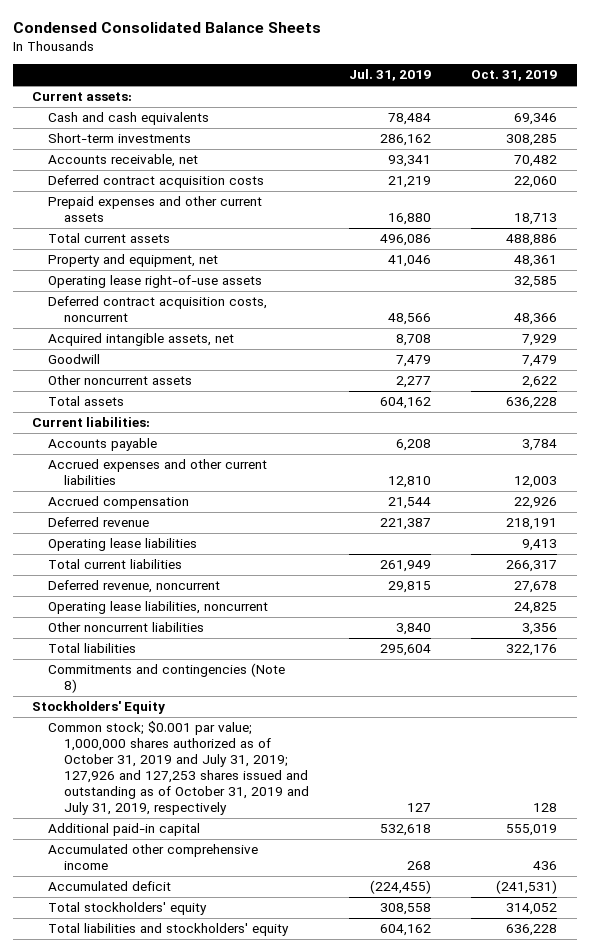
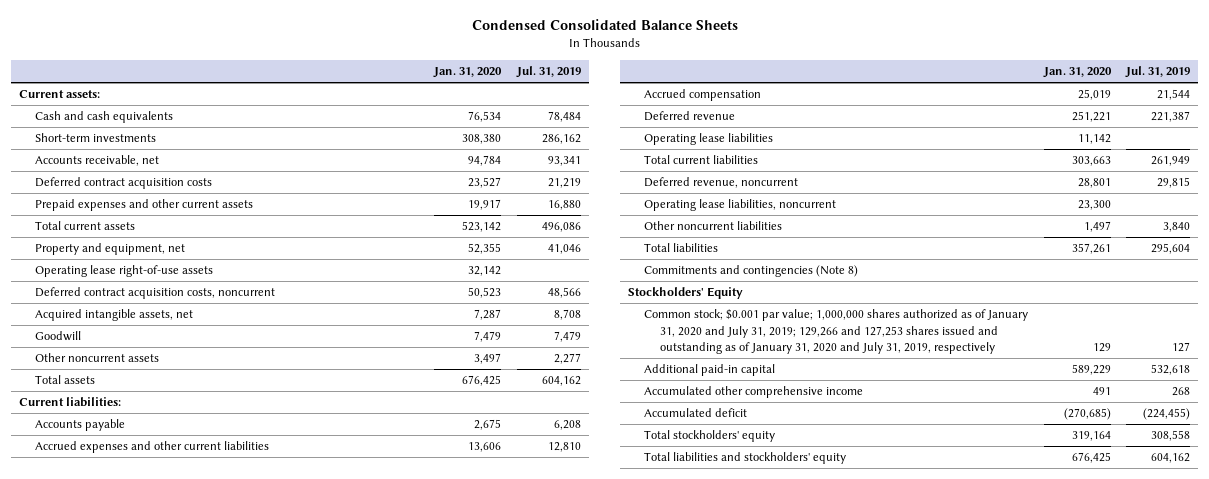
- | Jul. 31, 2019 | Oct. 31, 2019
+ | Jan. 31, 2020 | Jul. 31, 2019
- Common stock; $0.001 par value; 1,000,000 shares authorized as of October 31, 2019 and July 31, 2019; 127,926 and 127,253 shares issued and outstanding as of October 31, 2019 and July 31, 2019, respectively | 127 | 128
+ Common stock; $0.001 par value; 1,000,000 shares authorized as of January 31, 2020 and July 31, 2019; 129,266 and 127,253 shares issued and outstanding as of January 31, 2020 and July 31, 2019, respectively | 129 | 127

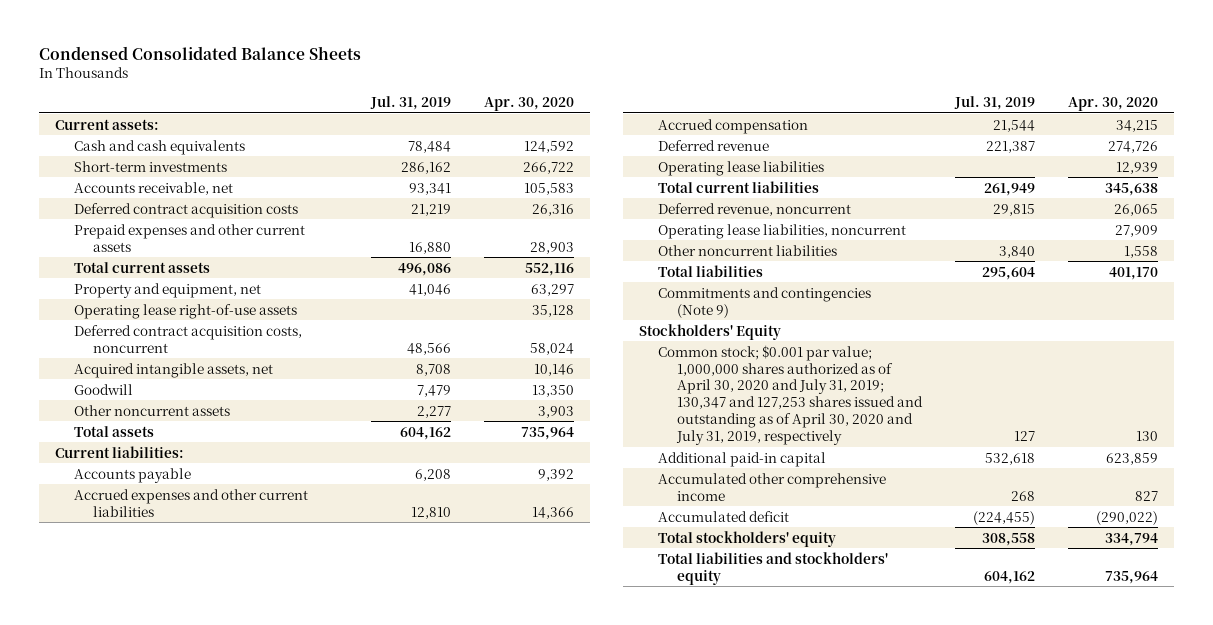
- | Jan. 31, 2020 | Jul. 31, 2019
+ | Jul. 31, 2019 | Apr. 30, 2020
- Commitments and contingencies (Note 8)
+ Commitments and contingencies (Note 9)
- Common stock; $0.001 par value; 1,000,000 shares authorized as of January 31, 2020 and July 31, 2019; 129,266 and 127,253 shares issued and outstanding as of January 31, 2020 and July 31, 2019, respectively | 129 | 127
+ Common stock; $0.001 par value; 1,000,000 shares authorized as of April 30, 2020 and July 31, 2019; 130,347 and 127,253 shares issued and outstanding as of April 30, 2020 and July 31, 2019, respectively | 127 | 130

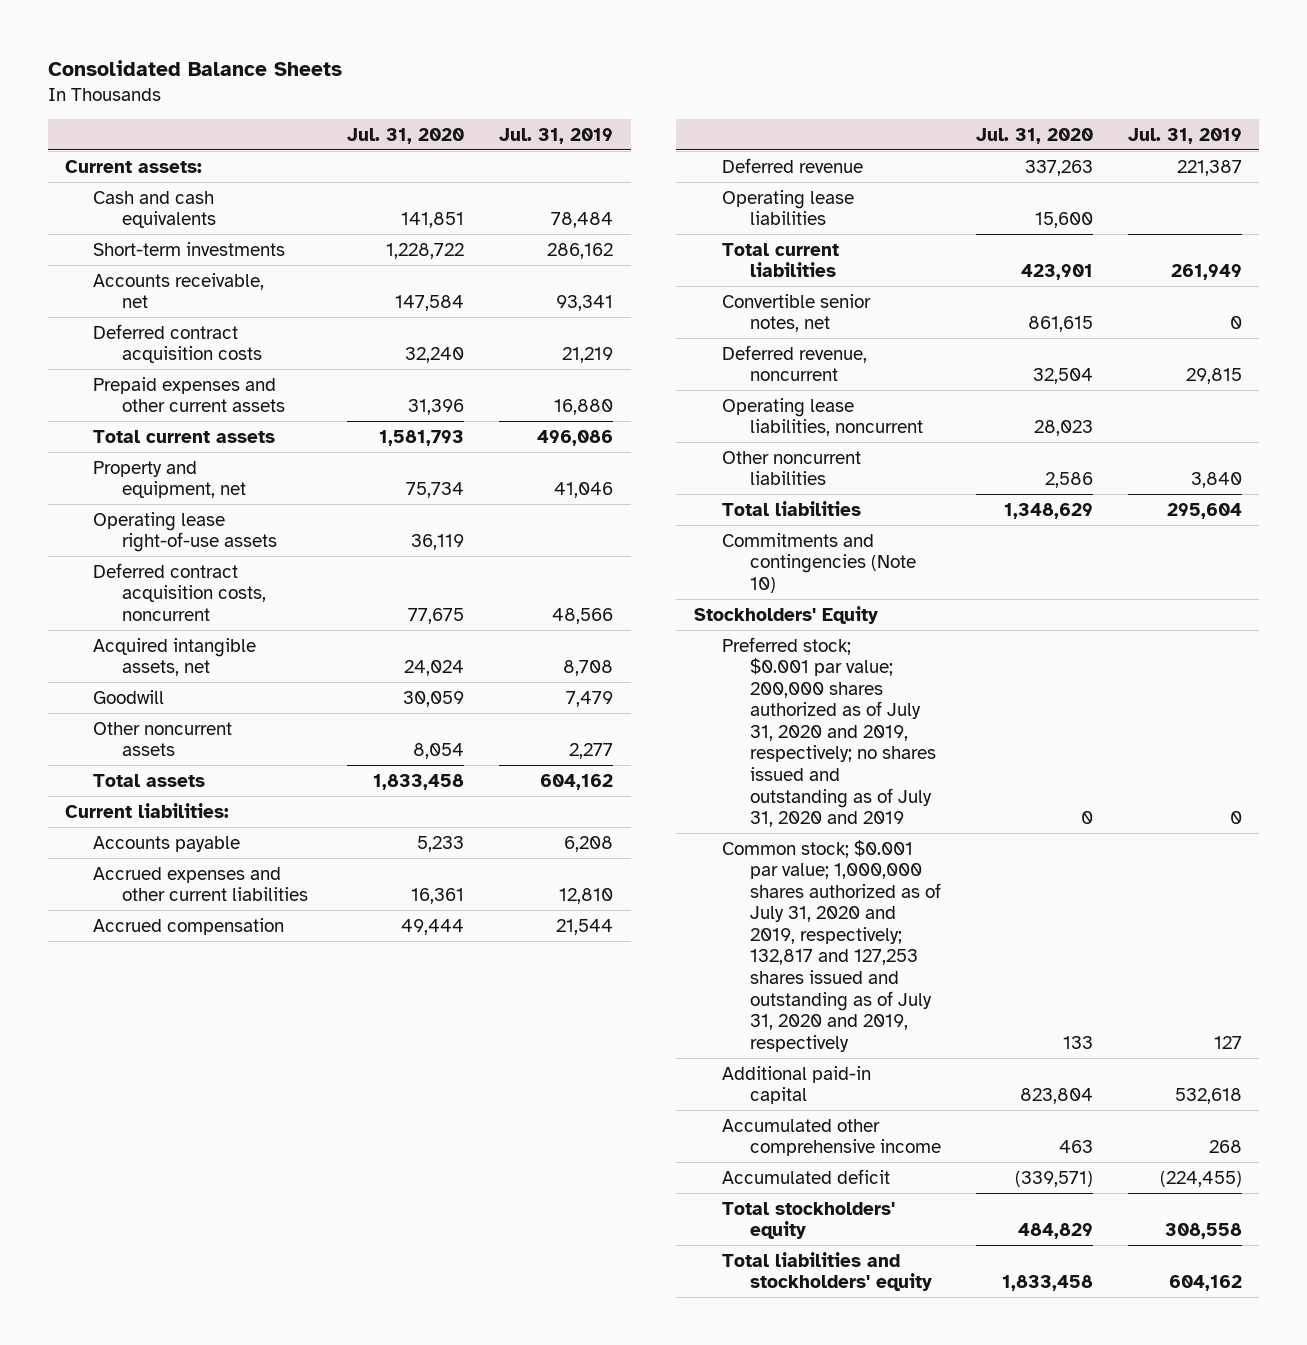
- Condensed Consolidated Balance Sheets
+ Consolidated Balance Sheets
- | Jul. 31, 2019 | Apr. 30, 2020
+ | Jul. 31, 2020 | Jul. 31, 2019
+ Convertible senior notes, net | 861,615 | 0
- Commitments and contingencies (Note 9)
+ Commitments and contingencies (Note 10)
- Common stock; $0.001 par value; 1,000,000 shares authorized as of April 30, 2020 and July 31, 2019; 130,347 and 127,253 shares issued and outstanding as of April 30, 2020 and July 31, 2019, respectively | 127 | 130
+ Preferred stock; $0.001 par value; 200,000 shares authorized as of July 31, 2020 and 2019, respectively; no shares issued and outstanding as of July 31, 2020 and 2019 | 0 | 0
+ Common stock; $0.001 par value; 1,000,000 shares authorized as of July 31, 2020 and 2019, respectively; 132,817 and 127,253 shares issued and outstanding as of July 31, 2020 and 2019, respectively | 133 | 127

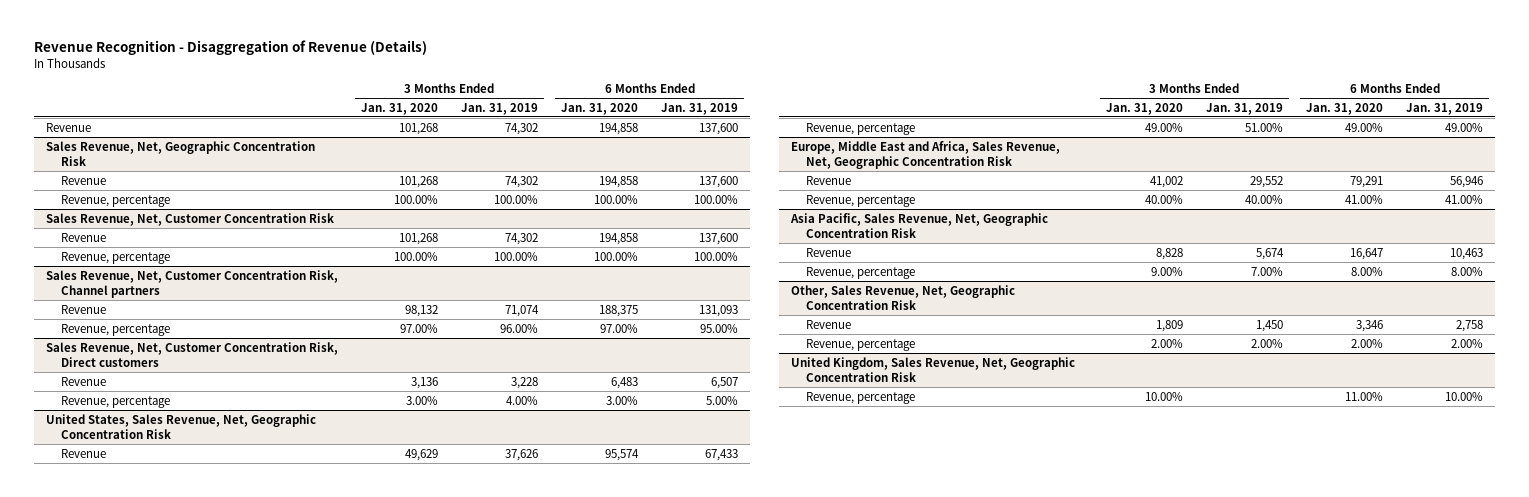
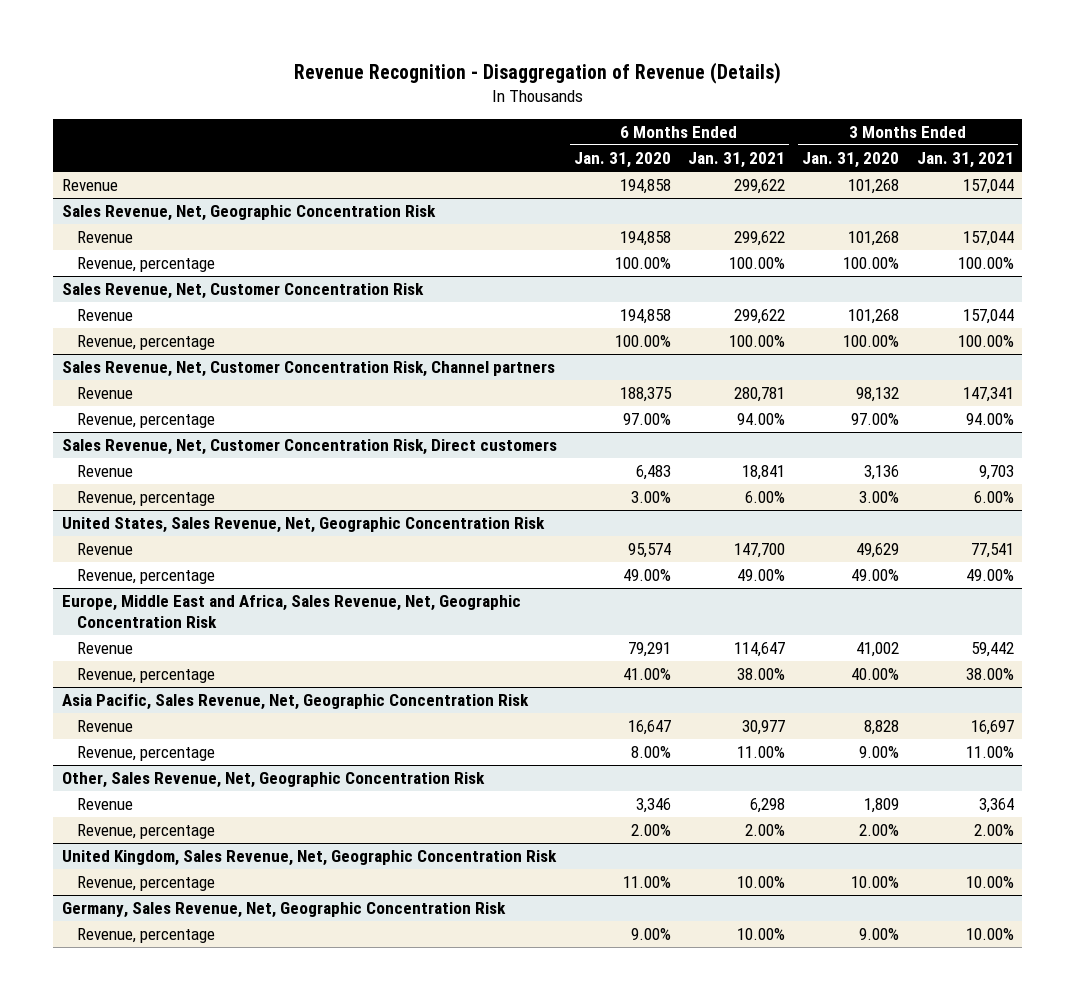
- | 3 Months Ended Jan. 31, 2020 | 3 Months Ended Jan. 31, 2019 | 6 Months Ended Jan. 31, 2020 | 6 Months Ended Jan. 31, 2019
+ | 6 Months Ended Jan. 31, 2020 | 6 Months Ended Jan. 31, 2021 | 3 Months Ended Jan. 31, 2020 | 3 Months Ended Jan. 31, 2021
+ Germany, Sales Revenue, Net, Geographic Concentration Risk
+ Revenue, percentage | 9.00% | 10.00% | 9.00% | 10.00%

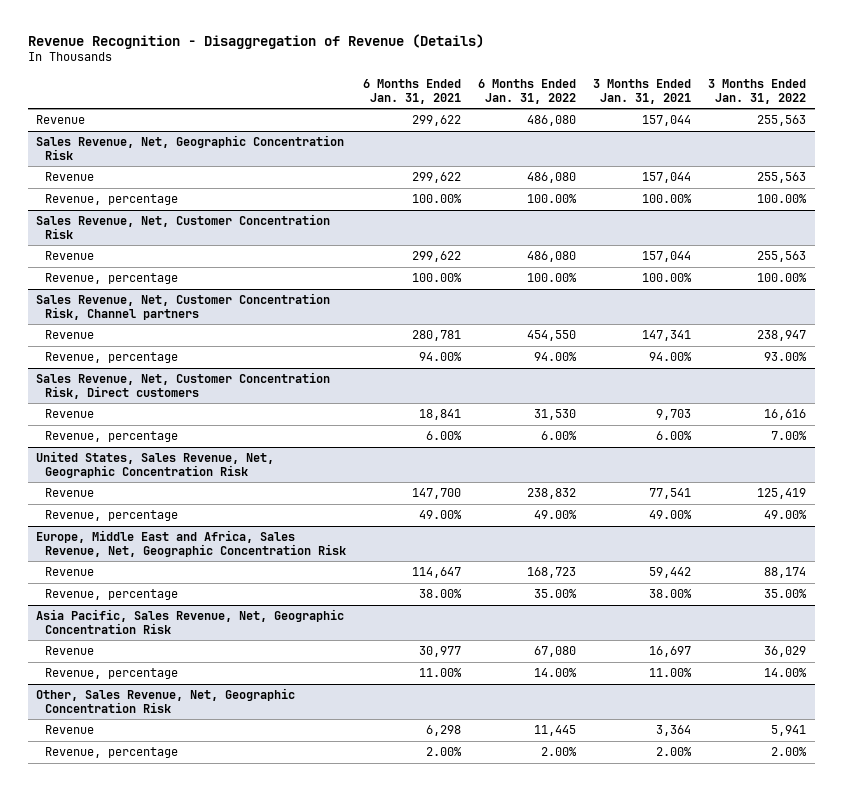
- | 6 Months Ended Jan. 31, 2020 | 6 Months Ended Jan. 31, 2021 | 3 Months Ended Jan. 31, 2020 | 3 Months Ended Jan. 31, 2021
+ | 6 Months Ended Jan. 31, 2021 | 6 Months Ended Jan. 31, 2022 | 3 Months Ended Jan. 31, 2021 | 3 Months Ended Jan. 31, 2022
- United Kingdom, Sales Revenue, Net, Geographic Concentration Risk
- Revenue, percentage | 11.00% | 10.00% | 10.00% | 10.00%
- Germany, Sales Revenue, Net, Geographic Concentration Risk
- Revenue, percentage | 9.00% | 10.00% | 9.00% | 10.00%

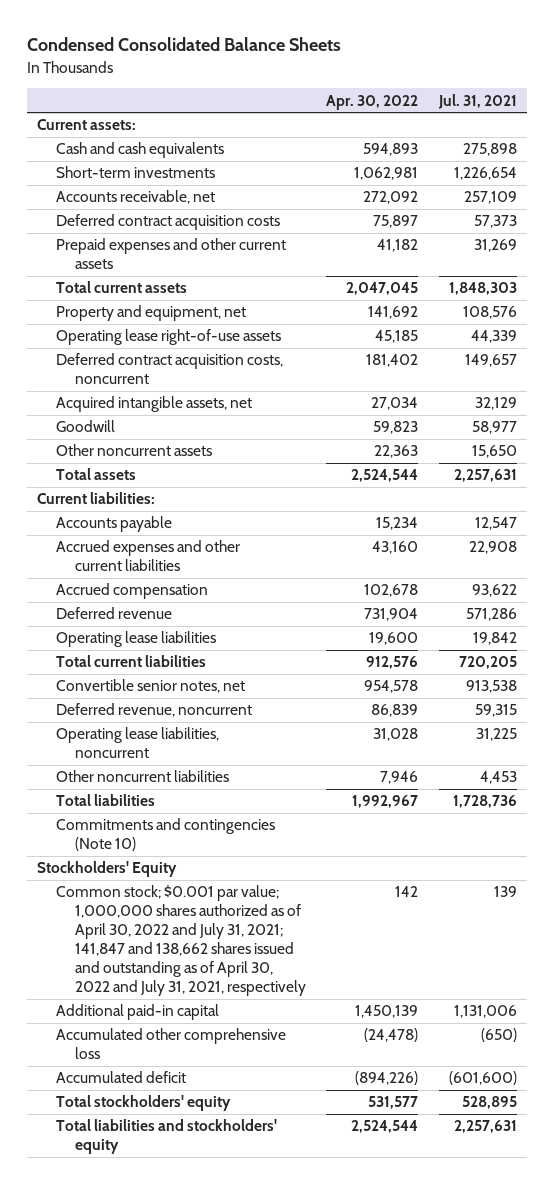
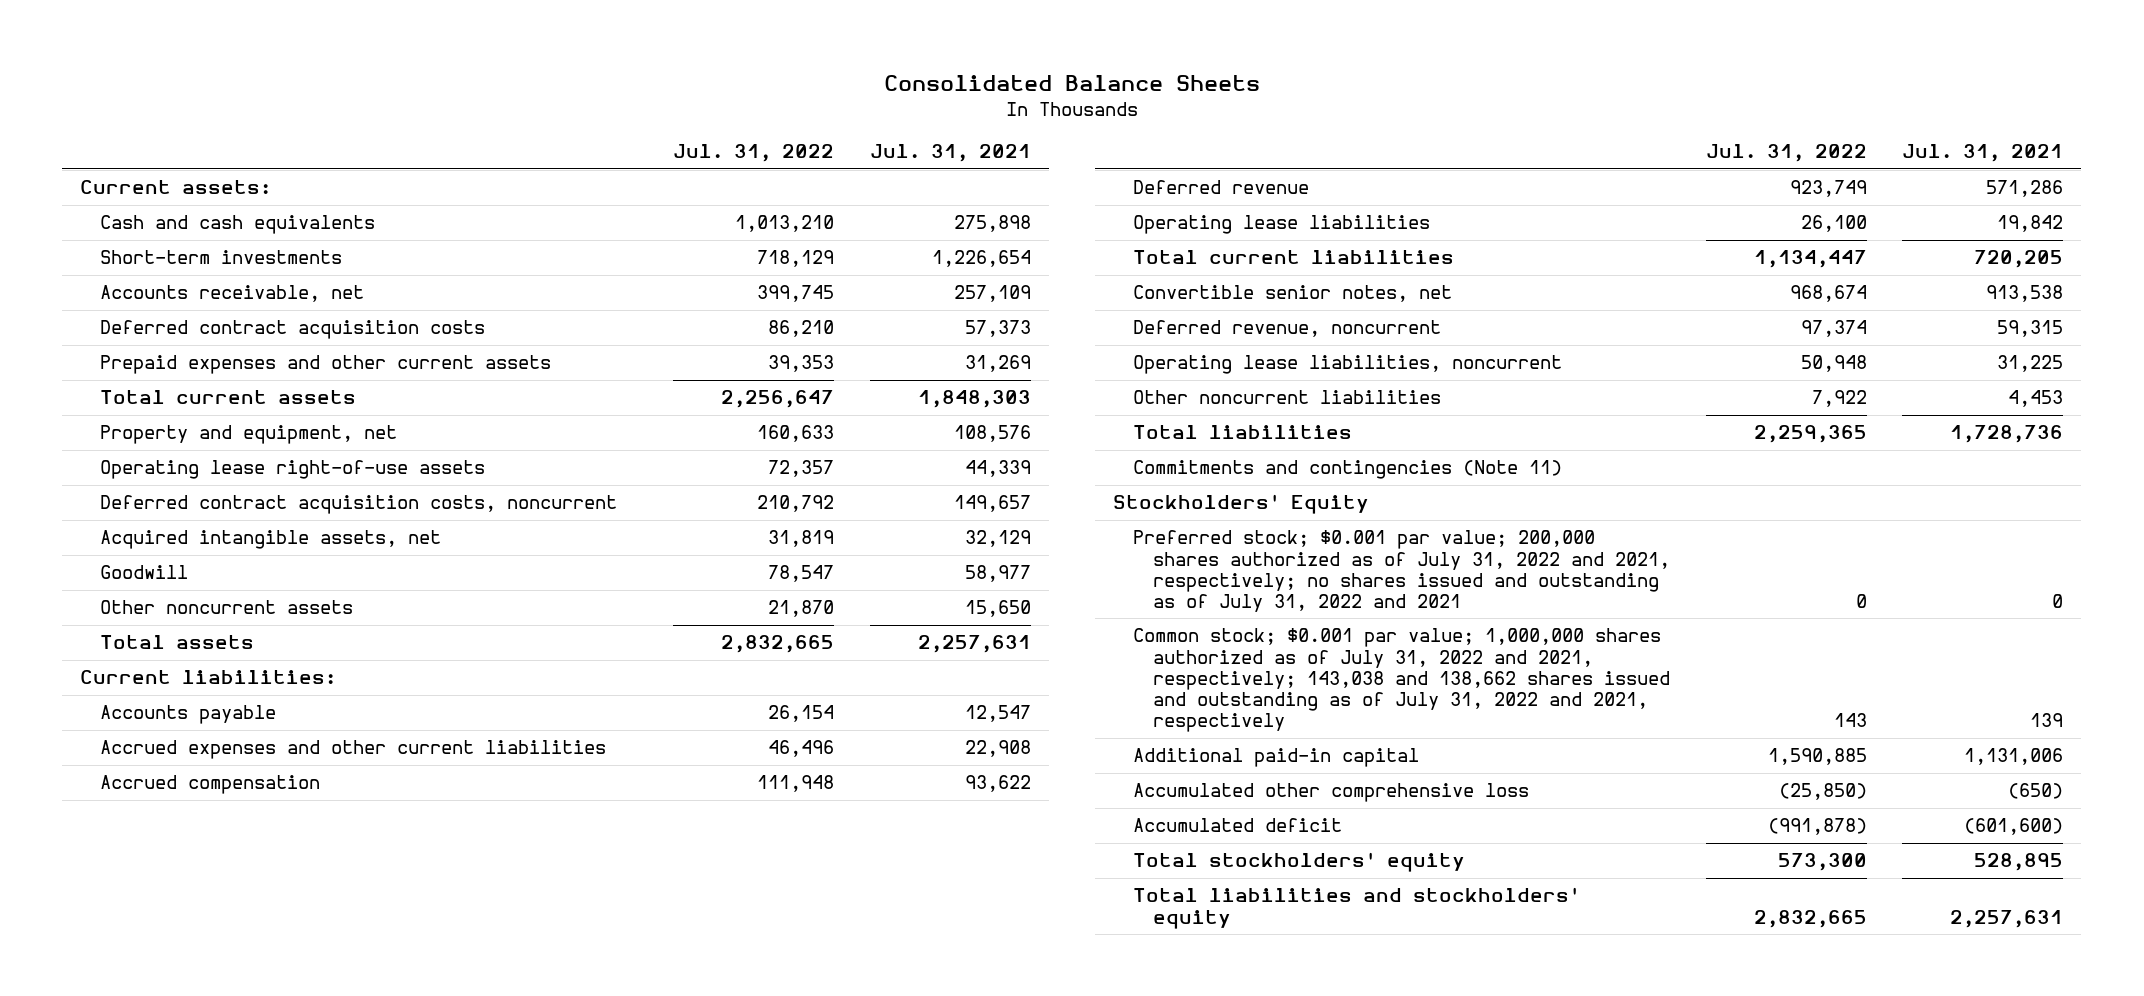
- Condensed Consolidated Balance Sheets
+ Consolidated Balance Sheets
- | Apr. 30, 2022 | Jul. 31, 2021
+ | Jul. 31, 2022 | Jul. 31, 2021
- Commitments and contingencies (Note 10)
+ Commitments and contingencies (Note 11)
- Common stock; $0.001 par value; 1,000,000 shares authorized as of April 30, 2022 and July 31, 2021; 141,847 and 138,662 shares issued and outstanding as of April 30, 2022 and July 31, 2021, respectively | 142 | 139
+ Preferred stock; $0.001 par value; 200,000 shares authorized as of July 31, 2022 and 2021, respectively; no shares issued and outstanding as of July 31, 2022 and 2021 | 0 | 0
+ Common stock; $0.001 par value; 1,000,000 shares authorized as of July 31, 2022 and 2021, respectively; 143,038 and 138,662 shares issued and outstanding as of July 31, 2022 and 2021, respectively | 143 | 139

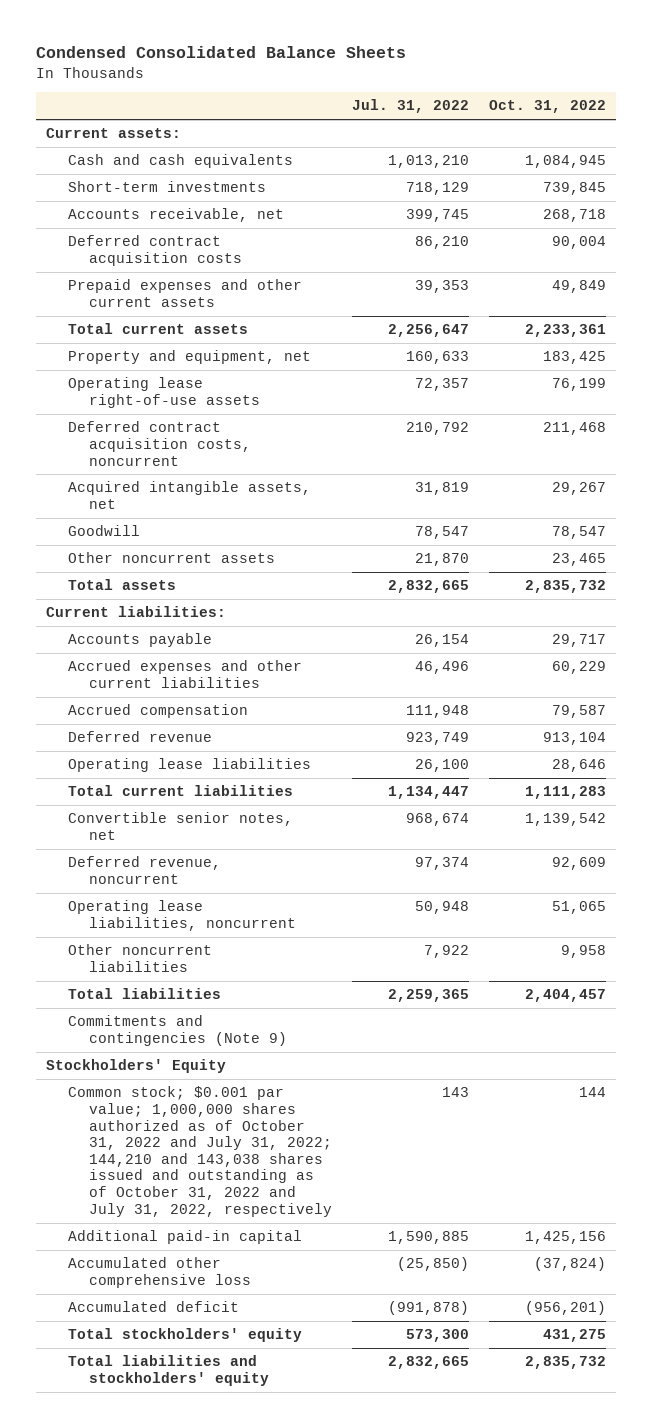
- Consolidated Balance Sheets
+ Condensed Consolidated Balance Sheets
- | Jul. 31, 2022 | Jul. 31, 2021
+ | Jul. 31, 2022 | Oct. 31, 2022
- Commitments and contingencies (Note 11)
+ Commitments and contingencies (Note 9)
- Preferred stock; $0.001 par value; 200,000 shares authorized as of July 31, 2022 and 2021, respectively; no shares issued and outstanding as of July 31, 2022 and 2021 | 0 | 0
- Common stock; $0.001 par value; 1,000,000 shares authorized as of July 31, 2022 and 2021, respectively; 143,038 and 138,662 shares issued and outstanding as of July 31, 2022 and 2021, respectively | 143 | 139
+ Common stock; $0.001 par value; 1,000,000 shares authorized as of October 31, 2022 and July 31, 2022; 144,210 and 143,038 shares issued and outstanding as of October 31, 2022 and July 31, 2022, respectively | 143 | 144

